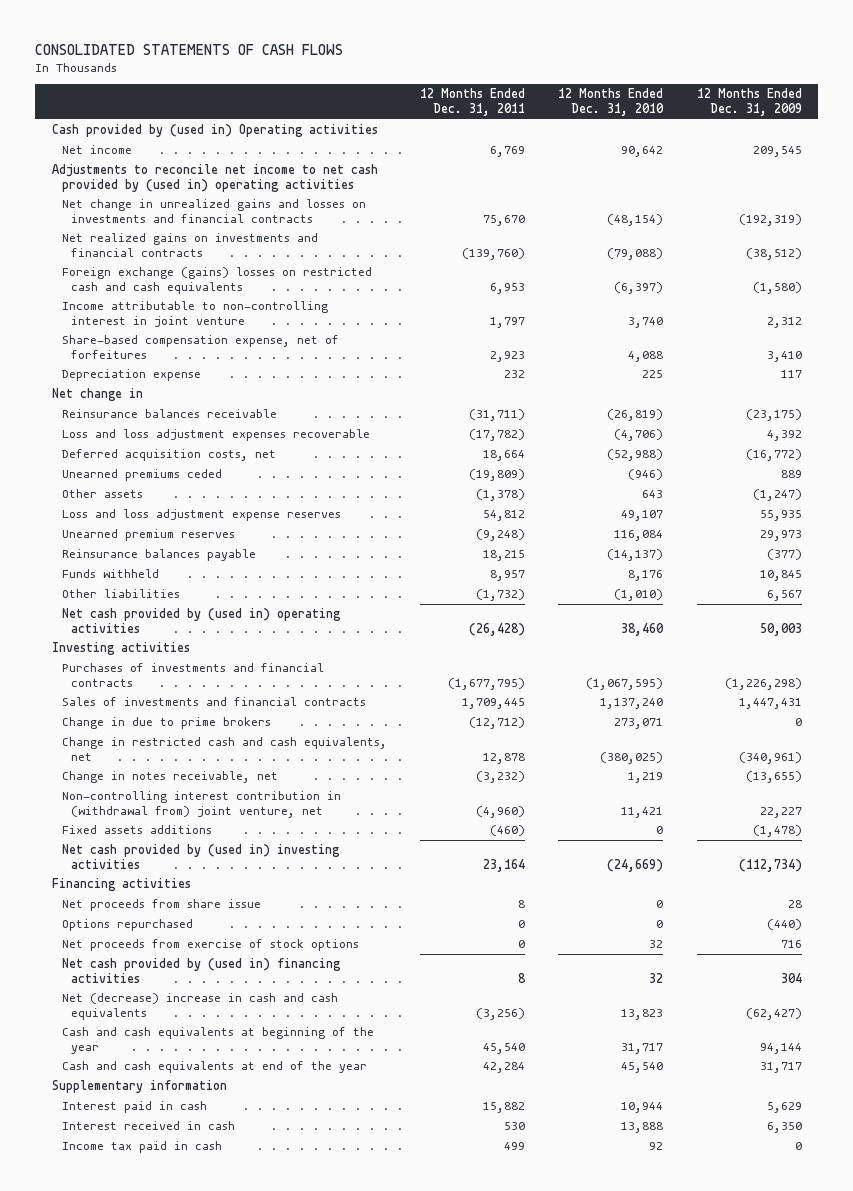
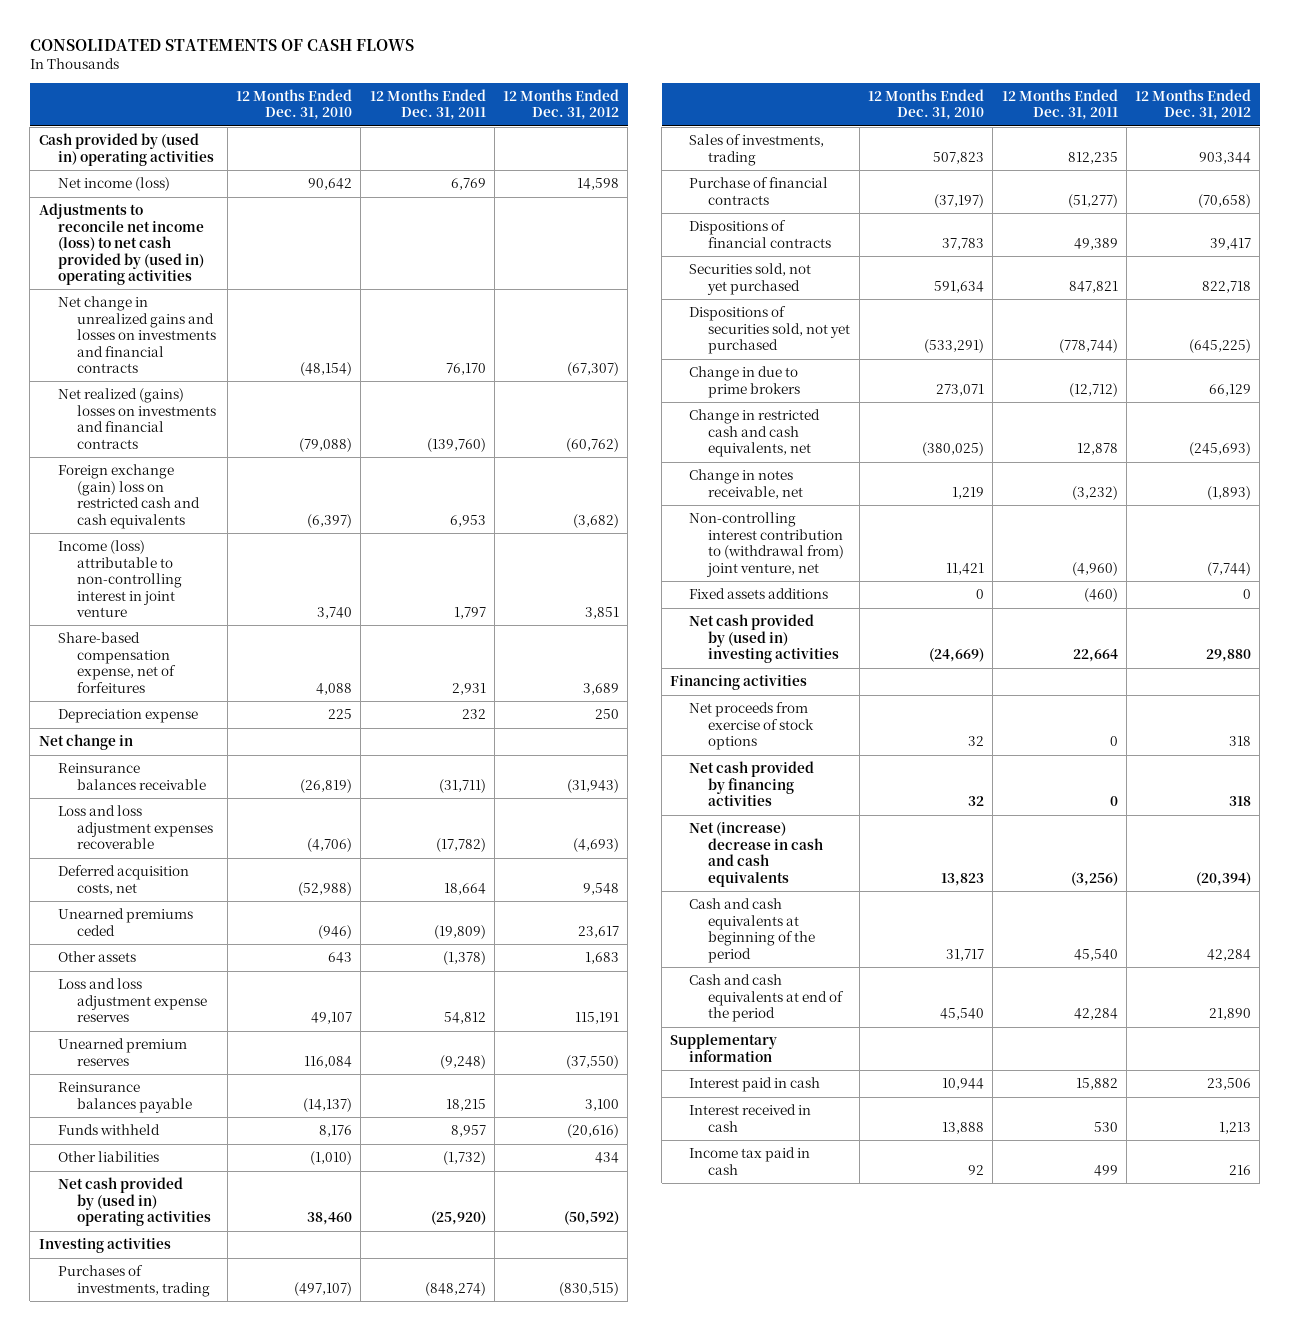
- | 12 Months Ended Dec. 31, 2011 | 12 Months Ended Dec. 31, 2010 | 12 Months Ended Dec. 31, 2009
+ | 12 Months Ended Dec. 31, 2010 | 12 Months Ended Dec. 31, 2011 | 12 Months Ended Dec. 31, 2012
- Cash provided by (used in) Operating activities
- Net income | 6,769 | 90,642 | 209,545
- Adjustments to reconcile net income to net cash provided by (used in) operating activities
- Net change in unrealized gains and losses on investments and financial contracts | 75,670 | (48,154) | (192,319)
- Net realized gains on investments and financial contracts | (139,760) | (79,088) | (38,512)
- Foreign exchange (gains) losses on restricted cash and cash equivalents | 6,953 | (6,397) | (1,580)
- Income attributable to non-controlling interest in joint venture | 1,797 | 3,740 | 2,312
- Share-based compensation expense, net of forfeitures | 2,923 | 4,088 | 3,410
+ Cash provided by (used in) operating activities
+ Net income (loss) | 90,642 | 6,769 | 14,598
+ Adjustments to reconcile net income (loss) to net cash provided by (used in) operating activities
+ Net change in unrealized gains and losses on investments and financial contracts | (48,154) | 76,170 | (67,307)
+ Net realized (gains) losses on investments and financial contracts | (79,088) | (139,760) | (60,762)
+ Foreign exchange (gain) loss on restricted cash and cash equivalents | (6,397) | 6,953 | (3,682)
+ Income (loss) attributable to non-controlling interest in joint venture | 3,740 | 1,797 | 3,851
+ Share-based compensation expense, net of forfeitures | 4,088 | 2,931 | 3,689
- Net cash provided by (used in) operating activities | (26,428) | 38,460 | 50,003
+ Net cash provided by (used in) operating activities | 38,460 | (25,920) | (50,592)
- Purchases of investments and financial contracts | (1,677,795) | (1,067,595) | (1,226,298)
- Sales of investments and financial contracts | 1,709,445 | 1,137,240 | 1,447,431
+ Purchases of investments, trading | (497,107) | (848,274) | (830,515)
+ Sales of investments, trading | 507,823 | 812,235 | 903,344
+ Purchase of financial contracts | (37,197) | (51,277) | (70,658)
+ Dispositions of financial contracts | 37,783 | 49,389 | 39,417
+ Securities sold, not yet purchased | 591,634 | 847,821 | 822,718
+ Dispositions of securities sold, not yet purchased | (533,291) | (778,744) | (645,225)
- Non-controlling interest contribution in (withdrawal from) joint venture, net | (4,960) | 11,421 | 22,227
+ Non-controlling interest contribution to (withdrawal from) joint venture, net | 11,421 | (4,960) | (7,744)
- Net cash provided by (used in) investing activities | 23,164 | (24,669) | (112,734)
+ Net cash provided by (used in) investing activities | (24,669) | 22,664 | 29,880
- Net proceeds from share issue | 8 | 0 | 28
- Options repurchased | 0 | 0 | (440)
- Net cash provided by (used in) financing activities | 8 | 32 | 304
- Net (decrease) increase in cash and cash equivalents | (3,256) | 13,823 | (62,427)
- Cash and cash equivalents at beginning of the year | 45,540 | 31,717 | 94,144
- Cash and cash equivalents at end of the year | 42,284 | 45,540 | 31,717
+ Net cash provided by financing activities | 32 | 0 | 318
+ Net (increase) decrease in cash and cash equivalents | 13,823 | (3,256) | (20,394)
+ Cash and cash equivalents at beginning of the period | 31,717 | 45,540 | 42,284
+ Cash and cash equivalents at end of the period | 45,540 | 42,284 | 21,890

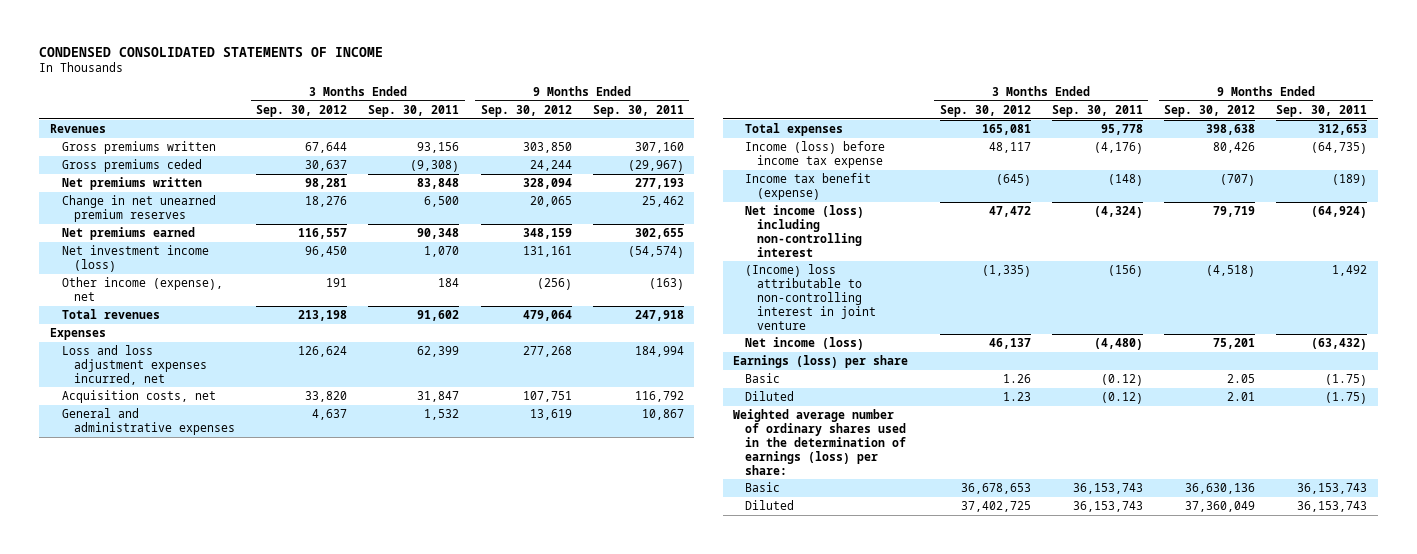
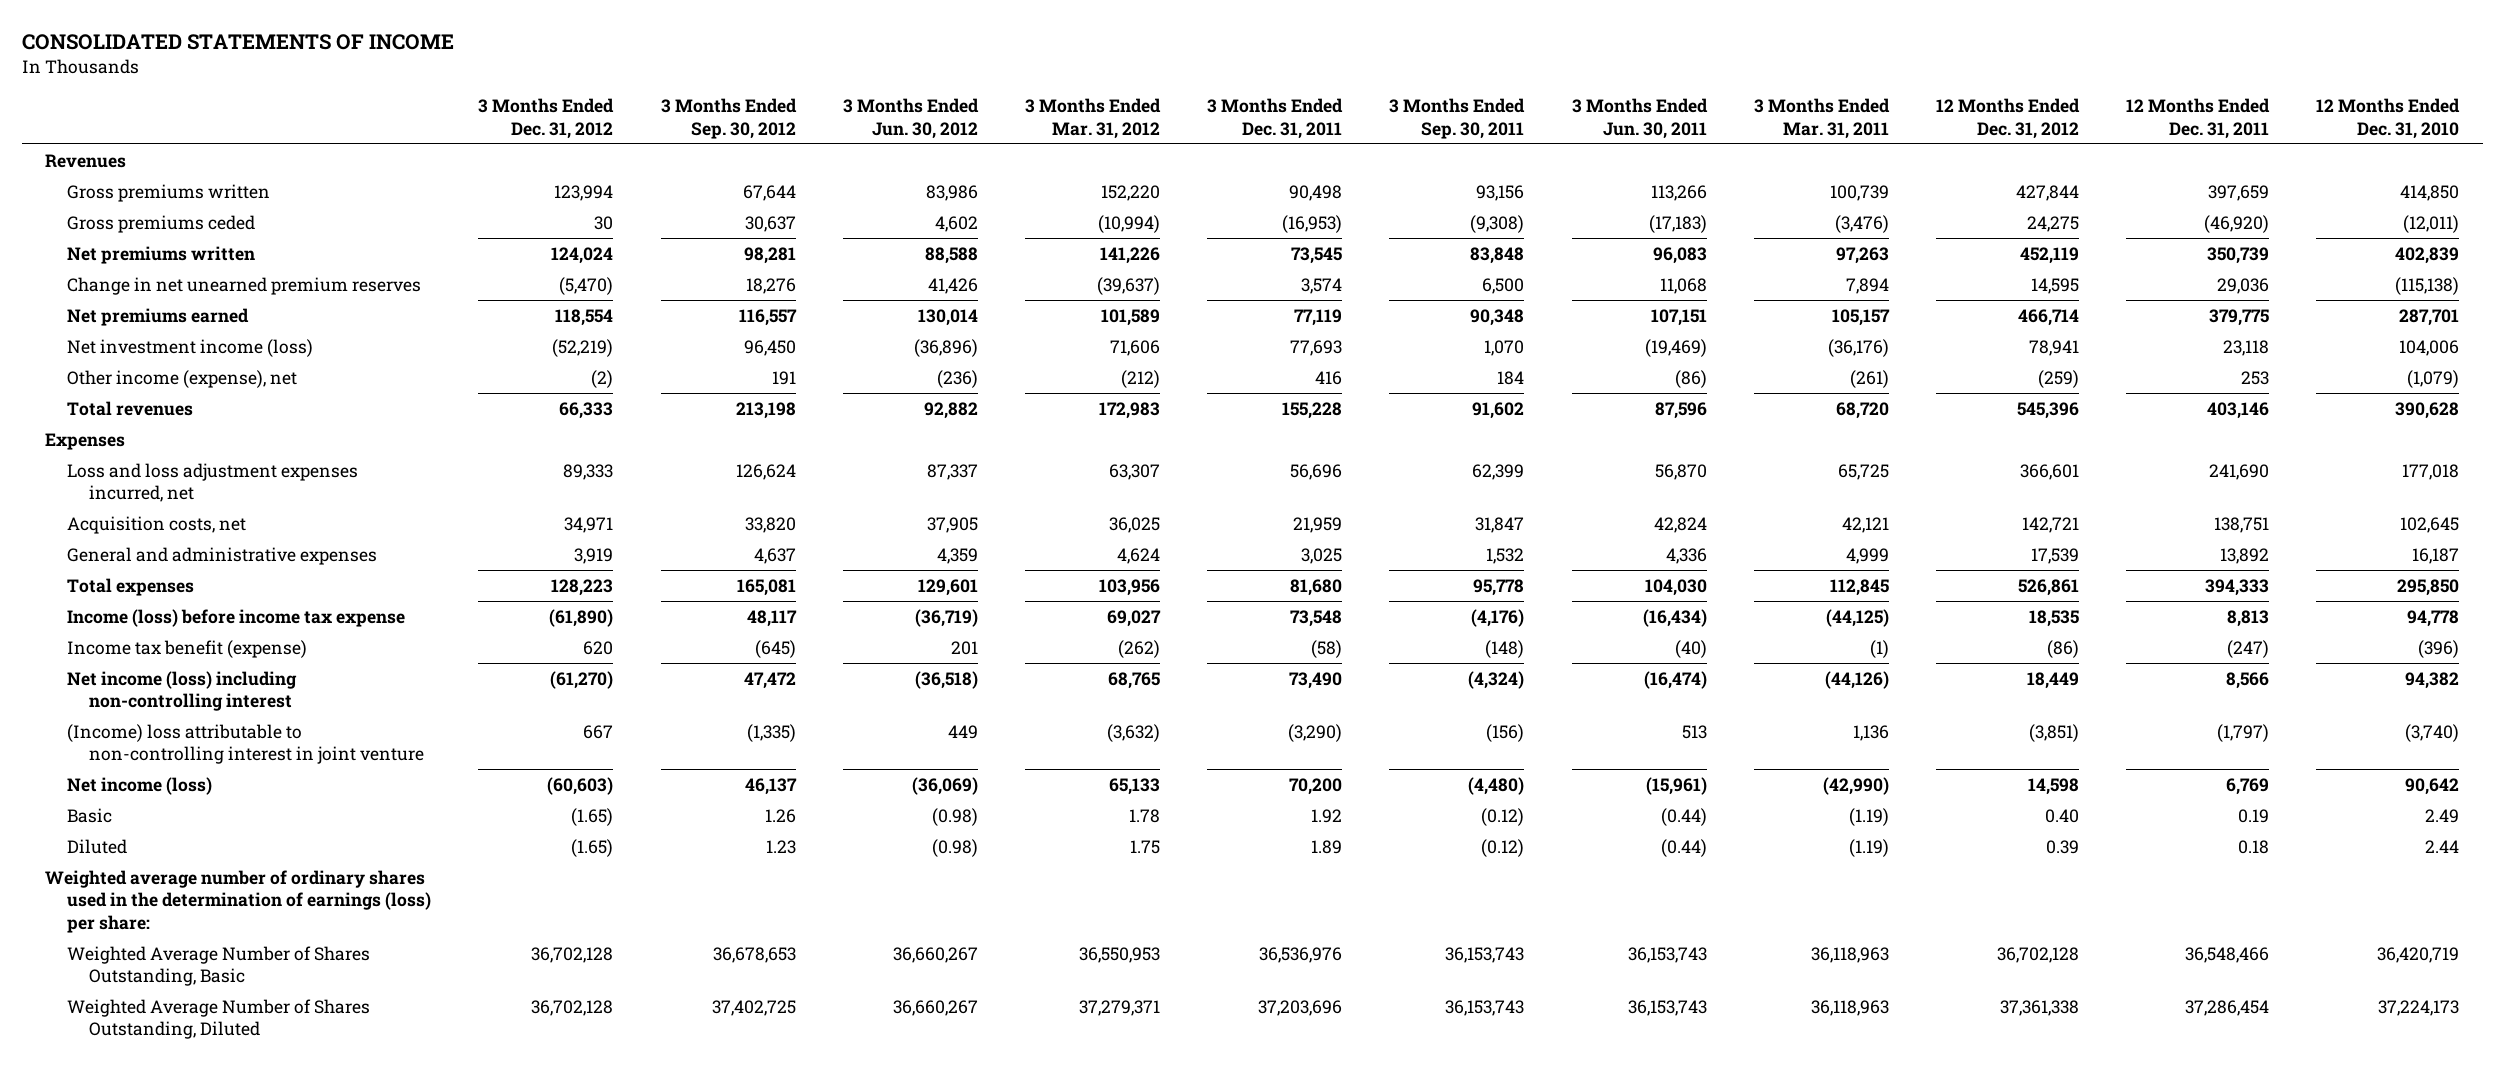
- CONDENSED CONSOLIDATED STATEMENTS OF INCOME
+ CONSOLIDATED STATEMENTS OF INCOME
- | 3 Months Ended Sep. 30, 2012 | 3 Months Ended Sep. 30, 2011 | 9 Months Ended Sep. 30, 2012 | 9 Months Ended Sep. 30, 2011
+ | 3 Months Ended Dec. 31, 2012 | 3 Months Ended Sep. 30, 2012 | 3 Months Ended Jun. 30, 2012 | 3 Months Ended Mar. 31, 2012 | 3 Months Ended Dec. 31, 2011 | 3 Months Ended Sep. 30, 2011 | 3 Months Ended Jun. 30, 2011 | 3 Months Ended Mar. 31, 2011 | 12 Months Ended Dec. 31, 2012 | 12 Months Ended Dec. 31, 2011 | 12 Months Ended Dec. 31, 2010
- Earnings (loss) per share
- Basic | 36,678,653 | 36,153,743 | 36,630,136 | 36,153,743
- Diluted | 37,402,725 | 36,153,743 | 37,360,049 | 36,153,743
+ Weighted Average Number of Shares Outstanding, Basic | 36,702,128 | 36,678,653 | 36,660,267 | 36,550,953 | 36,536,976 | 36,153,743 | 36,153,743 | 36,118,963 | 36,702,128 | 36,548,466 | 36,420,719
+ Weighted Average Number of Shares Outstanding, Diluted | 36,702,128 | 37,402,725 | 36,660,267 | 37,279,371 | 37,203,696 | 36,153,743 | 36,153,743 | 36,118,963 | 37,361,338 | 37,286,454 | 37,224,173

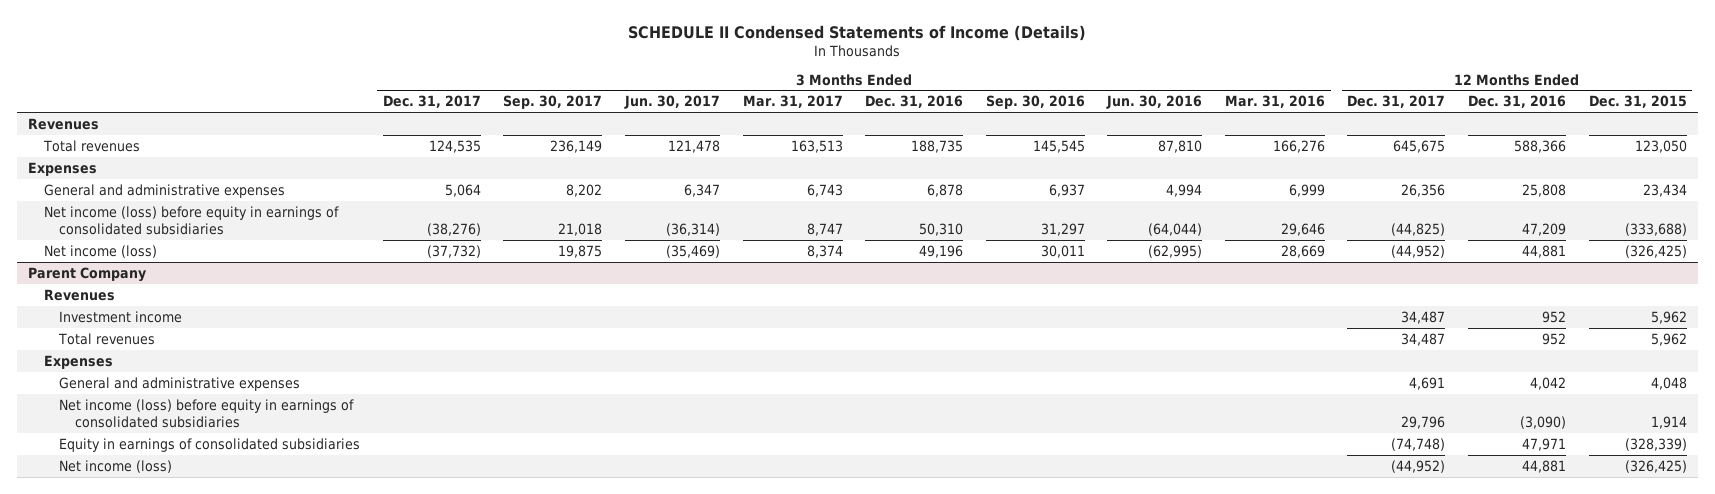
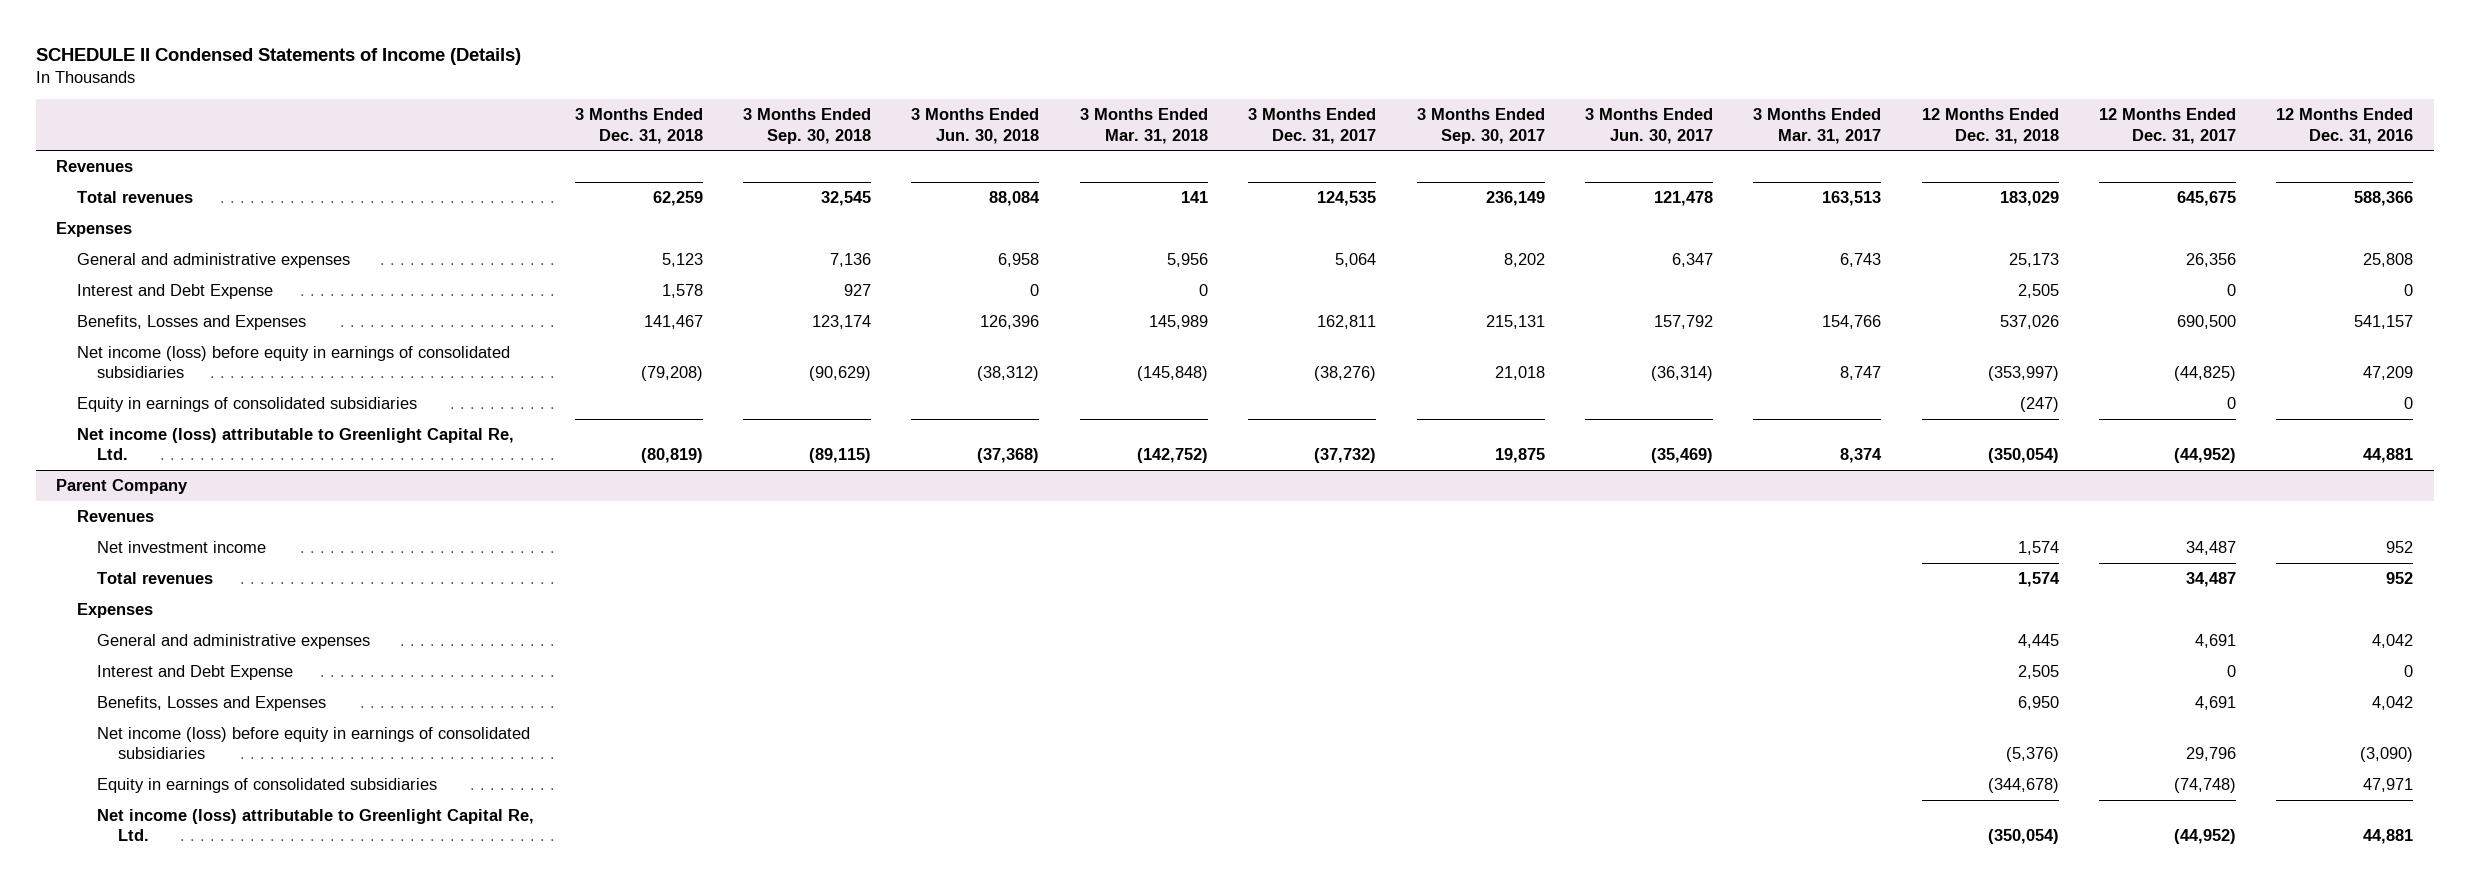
- | 3 Months Ended Dec. 31, 2017 | 3 Months Ended Sep. 30, 2017 | 3 Months Ended Jun. 30, 2017 | 3 Months Ended Mar. 31, 2017 | 3 Months Ended Dec. 31, 2016 | 3 Months Ended Sep. 30, 2016 | 3 Months Ended Jun. 30, 2016 | 3 Months Ended Mar. 31, 2016 | 12 Months Ended Dec. 31, 2017 | 12 Months Ended Dec. 31, 2016 | 12 Months Ended Dec. 31, 2015
+ | 3 Months Ended Dec. 31, 2018 | 3 Months Ended Sep. 30, 2018 | 3 Months Ended Jun. 30, 2018 | 3 Months Ended Mar. 31, 2018 | 3 Months Ended Dec. 31, 2017 | 3 Months Ended Sep. 30, 2017 | 3 Months Ended Jun. 30, 2017 | 3 Months Ended Mar. 31, 2017 | 12 Months Ended Dec. 31, 2018 | 12 Months Ended Dec. 31, 2017 | 12 Months Ended Dec. 31, 2016
+ Interest and Debt Expense | 1,578 | 927 | 0 | 0 | | | | | 2,505 | 0 | 0
+ Benefits, Losses and Expenses | 141,467 | 123,174 | 126,396 | 145,989 | 162,811 | 215,131 | 157,792 | 154,766 | 537,026 | 690,500 | 541,157
- Net income (loss) | (37,732) | 19,875 | (35,469) | 8,374 | 49,196 | 30,011 | (62,995) | 28,669 | (44,952) | 44,881 | (326,425)
+ Equity in earnings of consolidated subsidiaries | | | | | | | | | (247) | 0 | 0
+ Net income (loss) attributable to Greenlight Capital Re, Ltd. | (80,819) | (89,115) | (37,368) | (142,752) | (37,732) | 19,875 | (35,469) | 8,374 | (350,054) | (44,952) | 44,881
@ Parent Company
- Investment income | | | | | | | | | 34,487 | 952 | 5,962
+ Net investment income | | | | | | | | | 1,574 | 34,487 | 952
+ Interest and Debt Expense | | | | | | | | | 2,505 | 0 | 0
+ Benefits, Losses and Expenses | | | | | | | | | 6,950 | 4,691 | 4,042
- Net income (loss) | | | | | | | | | (44,952) | 44,881 | (326,425)
+ Net income (loss) attributable to Greenlight Capital Re, Ltd. | | | | | | | | | (350,054) | (44,952) | 44,881

